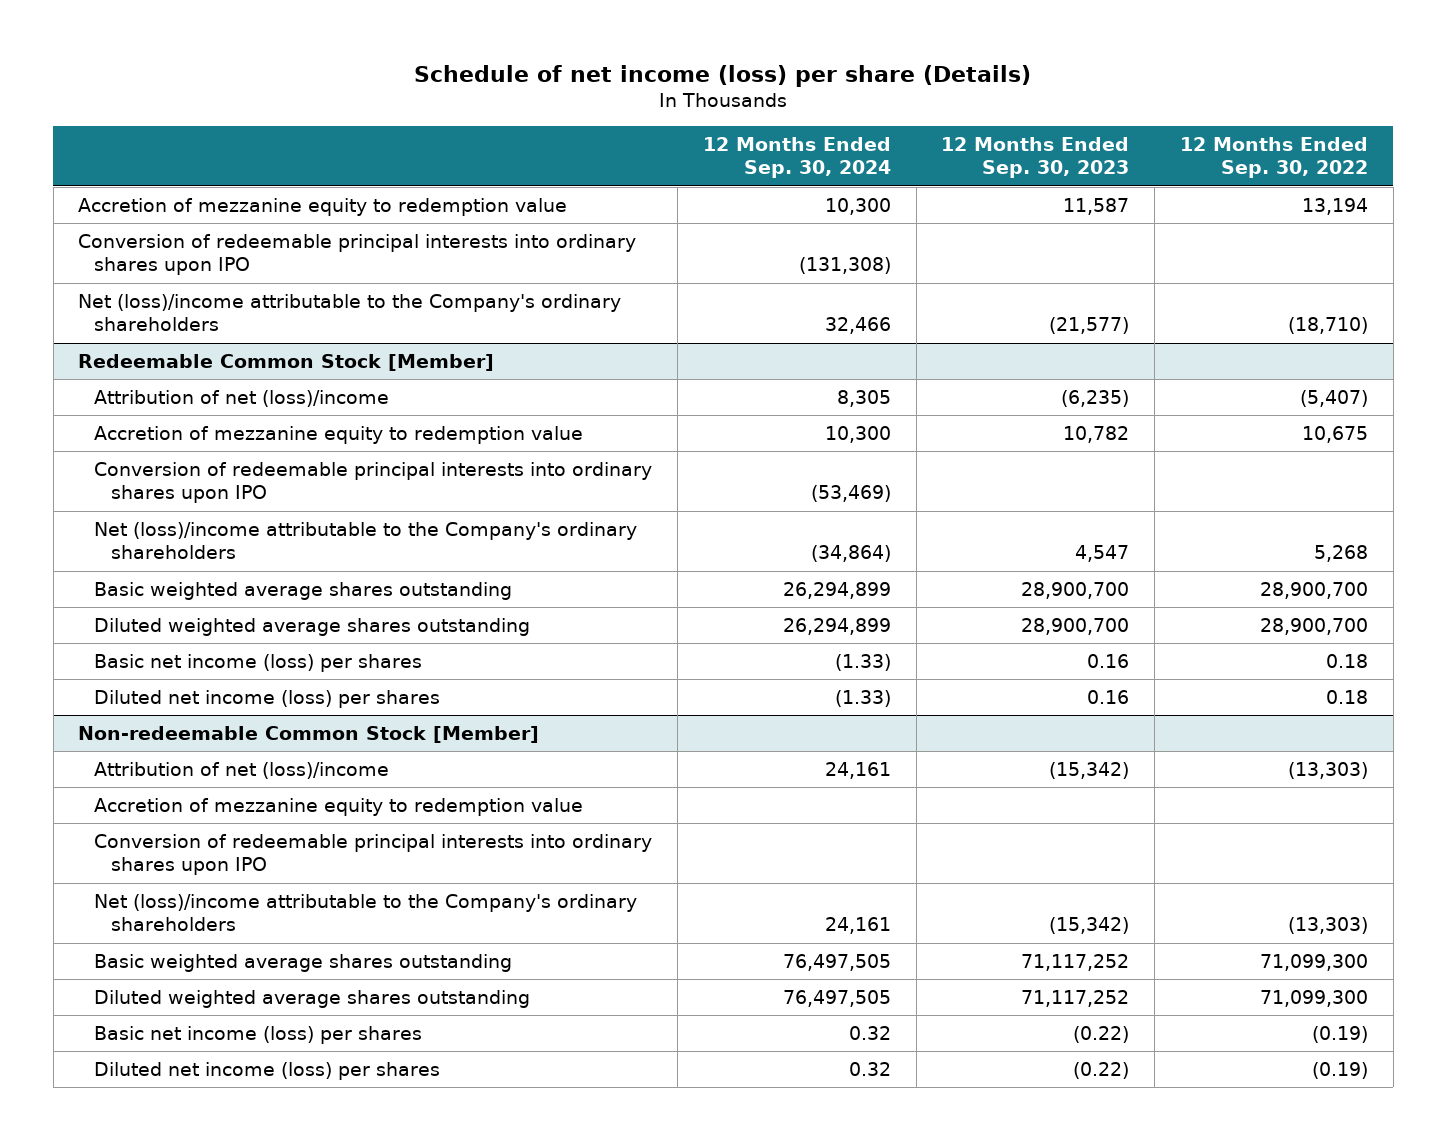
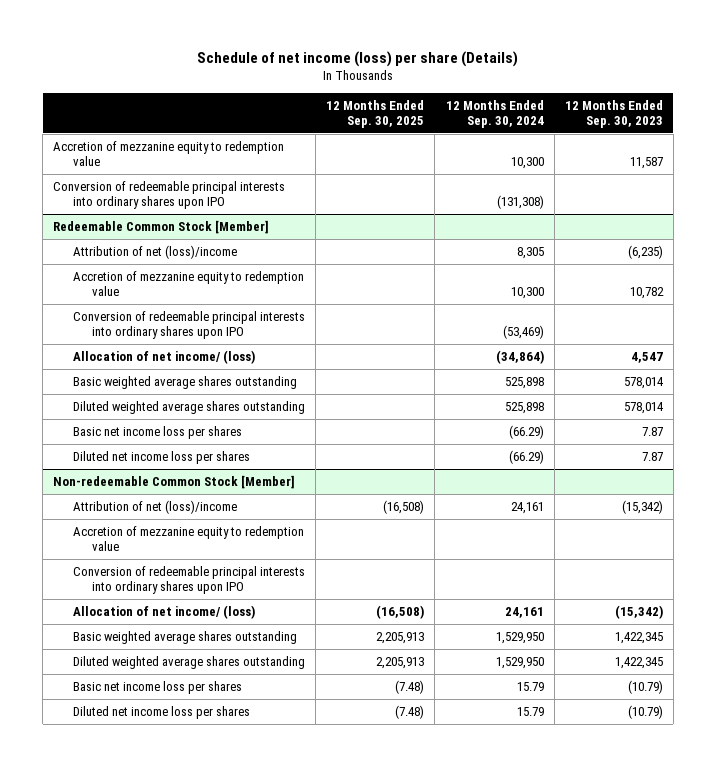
- | 12 Months Ended Sep. 30, 2024 | 12 Months Ended Sep. 30, 2023 | 12 Months Ended Sep. 30, 2022
+ | 12 Months Ended Sep. 30, 2025 | 12 Months Ended Sep. 30, 2024 | 12 Months Ended Sep. 30, 2023
- Net (loss)/income attributable to the Company's ordinary shareholders | 32,466 | (21,577) | (18,710)
@ Redeemable Common Stock [Member]
- Net (loss)/income attributable to the Company's ordinary shareholders | (34,864) | 4,547 | 5,268
- Basic weighted average shares outstanding | 26,294,899 | 28,900,700 | 28,900,700
- Diluted weighted average shares outstanding | 26,294,899 | 28,900,700 | 28,900,700
- Basic net income (loss) per shares | (1.33) | 0.16 | 0.18
- Diluted net income (loss) per shares | (1.33) | 0.16 | 0.18
+ Allocation of net income/ (loss) | | (34,864) | 4,547
+ Basic weighted average shares outstanding | | 525,898 | 578,014
+ Diluted weighted average shares outstanding | | 525,898 | 578,014
+ Basic net income loss per shares | | (66.29) | 7.87
+ Diluted net income loss per shares | | (66.29) | 7.87
@ Non-redeemable Common Stock [Member]
- Net (loss)/income attributable to the Company's ordinary shareholders | 24,161 | (15,342) | (13,303)
- Basic weighted average shares outstanding | 76,497,505 | 71,117,252 | 71,099,300
- Diluted weighted average shares outstanding | 76,497,505 | 71,117,252 | 71,099,300
- Basic net income (loss) per shares | 0.32 | (0.22) | (0.19)
- Diluted net income (loss) per shares | 0.32 | (0.22) | (0.19)
+ Allocation of net income/ (loss) | (16,508) | 24,161 | (15,342)
+ Basic weighted average shares outstanding | 2,205,913 | 1,529,950 | 1,422,345
+ Diluted weighted average shares outstanding | 2,205,913 | 1,529,950 | 1,422,345
+ Basic net income loss per shares | (7.48) | 15.79 | (10.79)
+ Diluted net income loss per shares | (7.48) | 15.79 | (10.79)

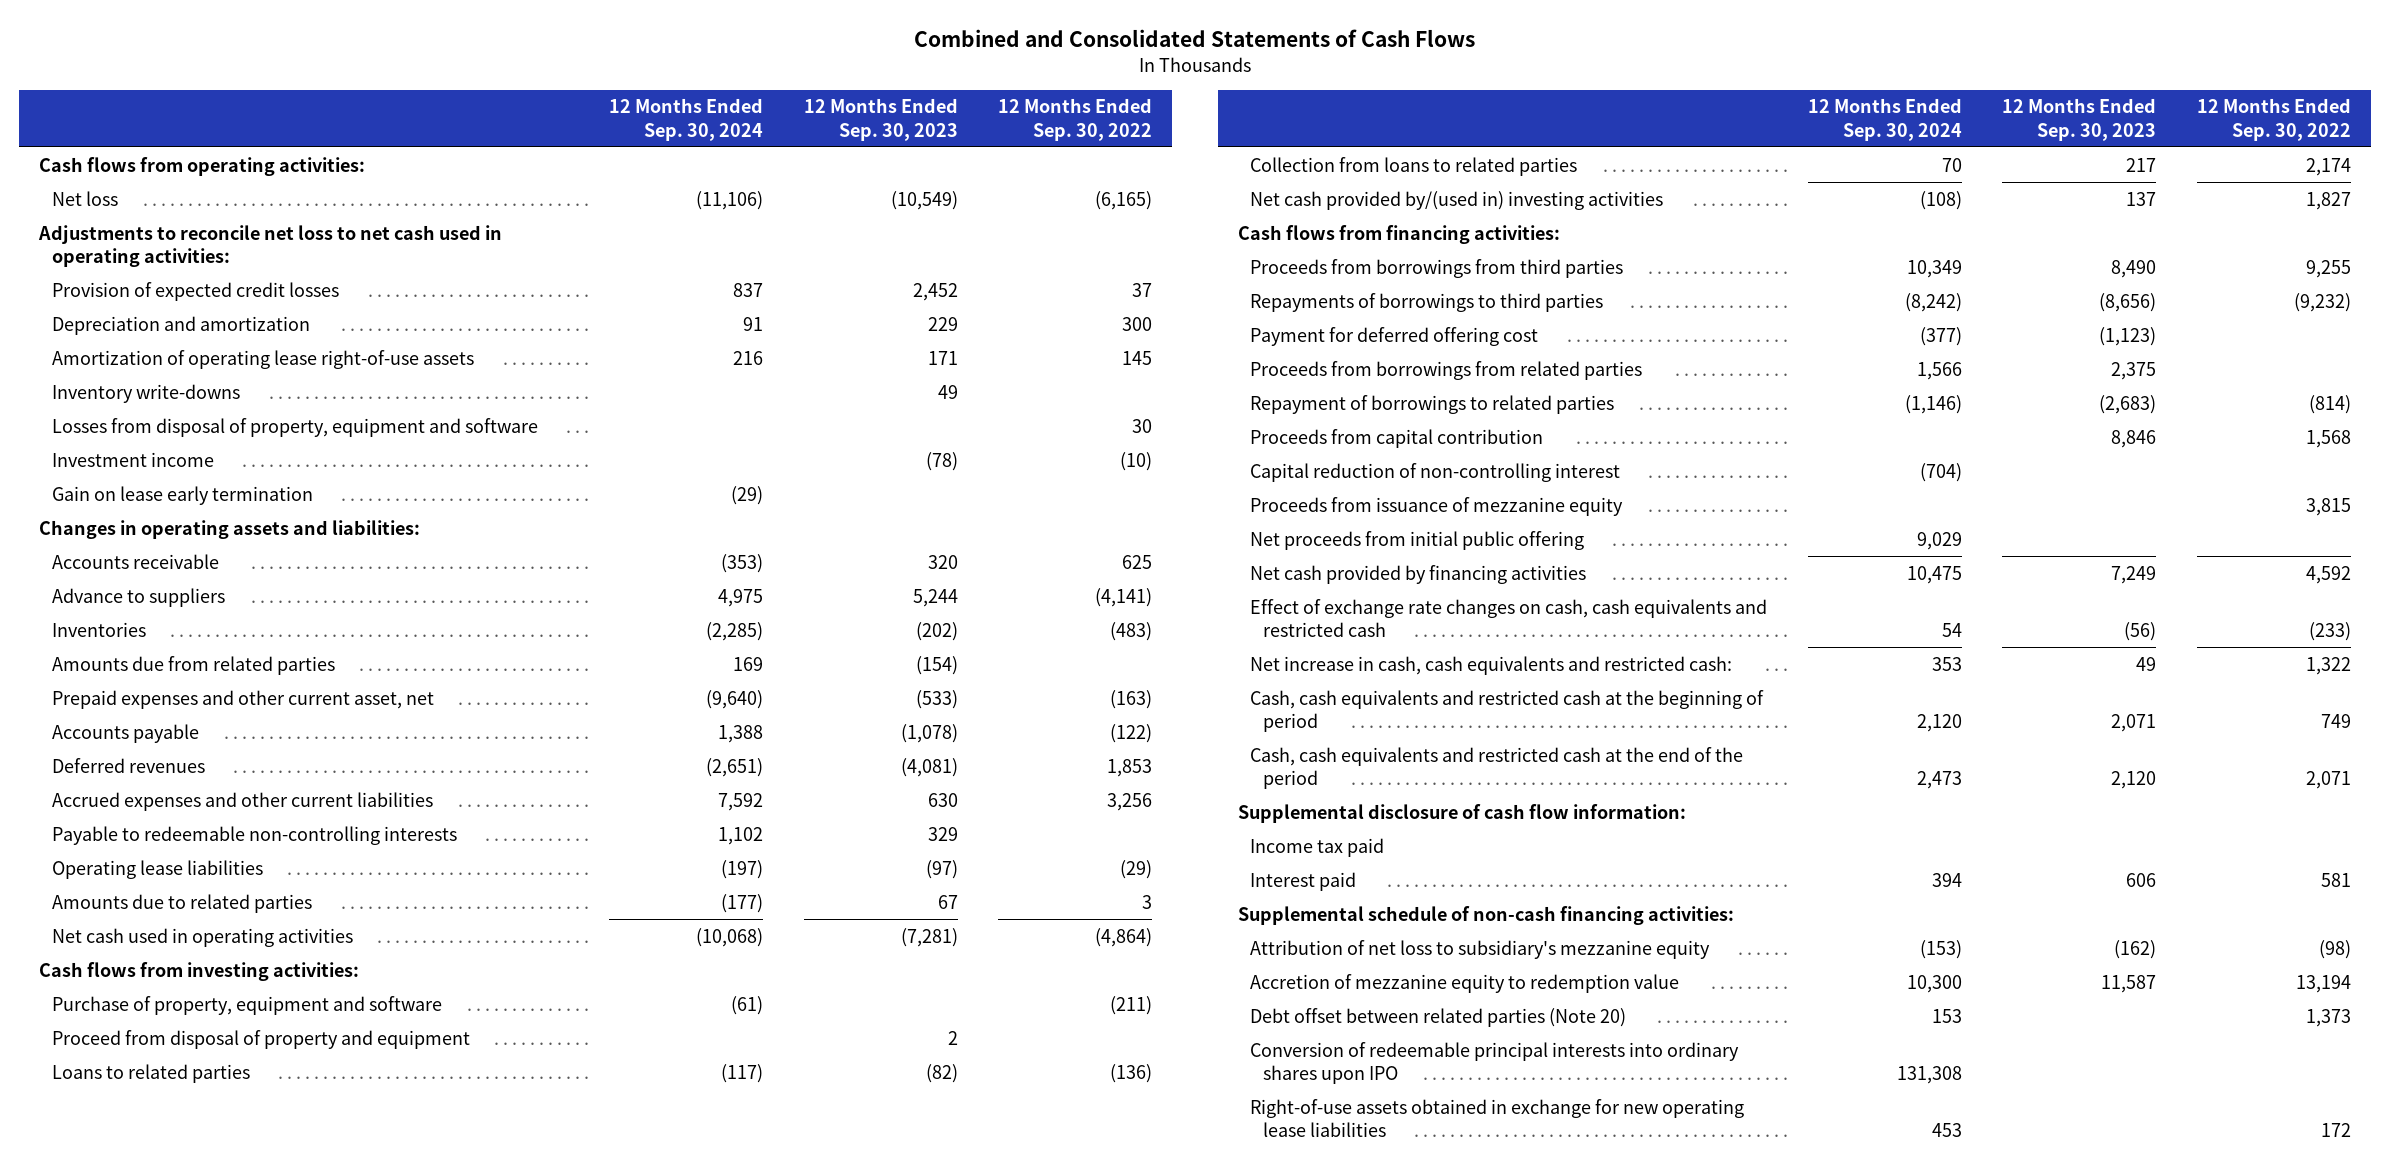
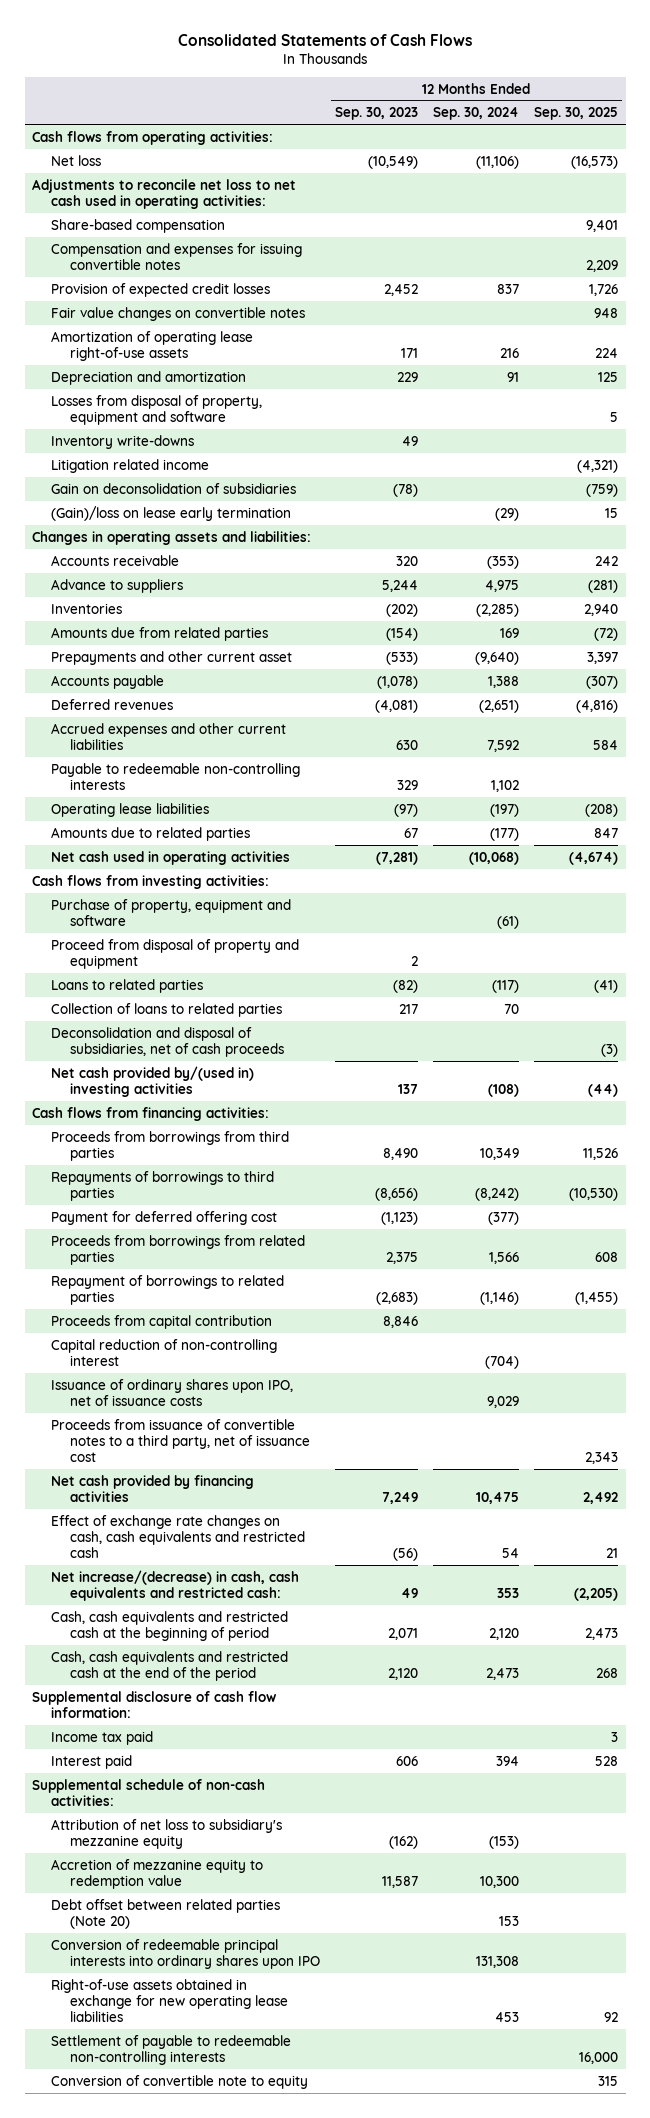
- Combined and Consolidated Statements of Cash Flows
+ Consolidated Statements of Cash Flows
- | 12 Months Ended Sep. 30, 2024 | 12 Months Ended Sep. 30, 2023 | 12 Months Ended Sep. 30, 2022
+ | 12 Months Ended Sep. 30, 2023 | 12 Months Ended Sep. 30, 2024 | 12 Months Ended Sep. 30, 2025
+ Share-based compensation | | | 9,401
+ Compensation and expenses for issuing convertible notes | | | 2,209
+ Fair value changes on convertible notes | | | 948
moved down: Depreciation and amortization | 229 | 91 | 125
- Investment income | | (78) | (10)
- Gain on lease early termination | (29) | |
moved down: Inventory write-downs | 49 | |
+ Litigation related income | | | (4,321)
+ Gain on deconsolidation of subsidiaries | (78) | | (759)
+ (Gain)/loss on lease early termination | | (29) | 15
- Prepaid expenses and other current asset, net | (9,640) | (533) | (163)
+ Prepayments and other current asset | (533) | (9,640) | 3,397
- Collection from loans to related parties | 70 | 217 | 2,174
+ Collection of loans to related parties | 217 | 70 |
+ Deconsolidation and disposal of subsidiaries, net of cash proceeds | | | (3)
- Proceeds from issuance of mezzanine equity | | | 3,815
- Net proceeds from initial public offering | 9,029 | |
+ Issuance of ordinary shares upon IPO, net of issuance costs | | 9,029 |
+ Proceeds from issuance of convertible notes to a third party, net of issuance cost | | | 2,343
- Net increase in cash, cash equivalents and restricted cash: | 353 | 49 | 1,322
+ Net increase/(decrease) in cash, cash equivalents and restricted cash: | 49 | 353 | (2,205)
- Supplemental schedule of non-cash financing activities:
+ Supplemental schedule of non-cash activities:
+ Settlement of payable to redeemable non-controlling interests | | | 16,000
+ Conversion of convertible note to equity | | | 315

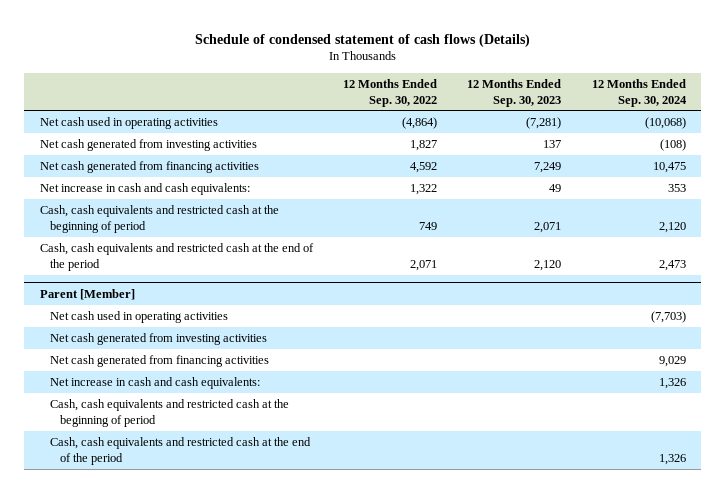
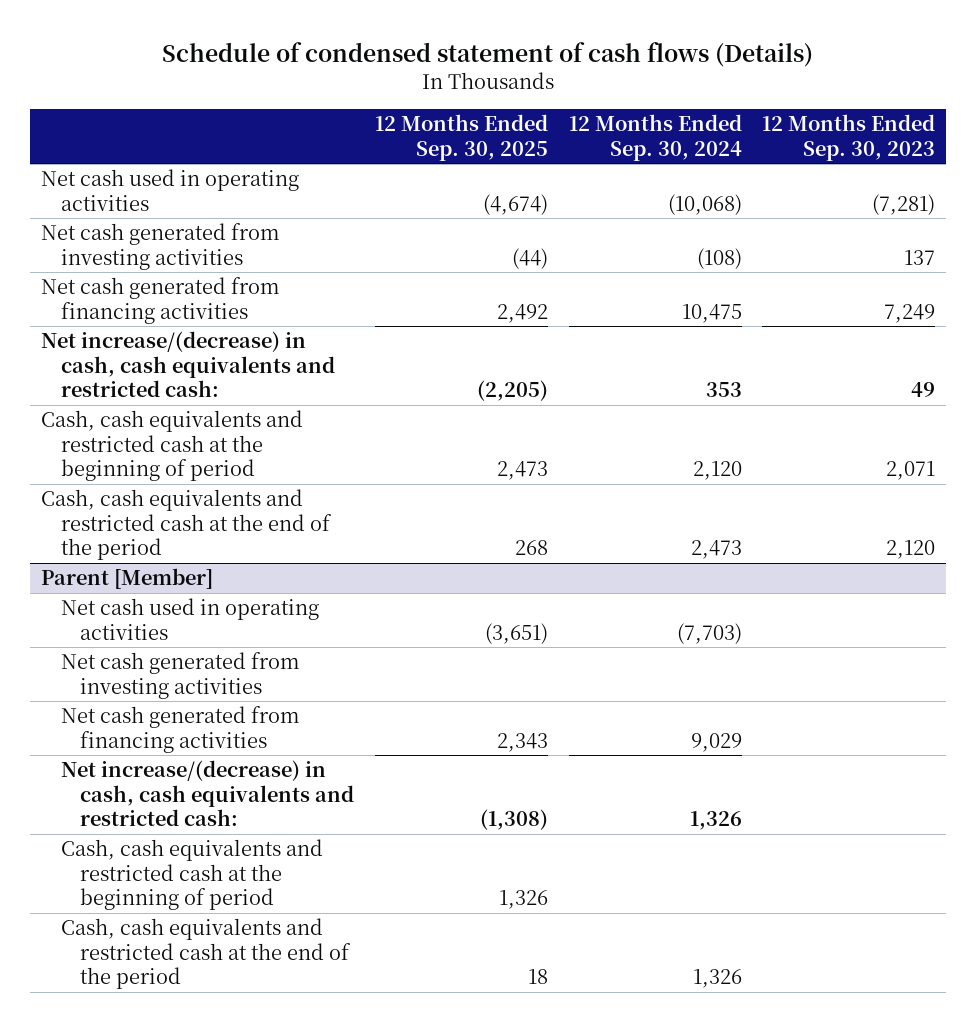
- | 12 Months Ended Sep. 30, 2022 | 12 Months Ended Sep. 30, 2023 | 12 Months Ended Sep. 30, 2024
+ | 12 Months Ended Sep. 30, 2025 | 12 Months Ended Sep. 30, 2024 | 12 Months Ended Sep. 30, 2023
- Net increase in cash and cash equivalents: | 1,322 | 49 | 353
+ Net increase/(decrease) in cash, cash equivalents and restricted cash: | (2,205) | 353 | 49
@ Parent [Member]
- Net increase in cash and cash equivalents: | | | 1,326
+ Net increase/(decrease) in cash, cash equivalents and restricted cash: | (1,308) | 1,326 |

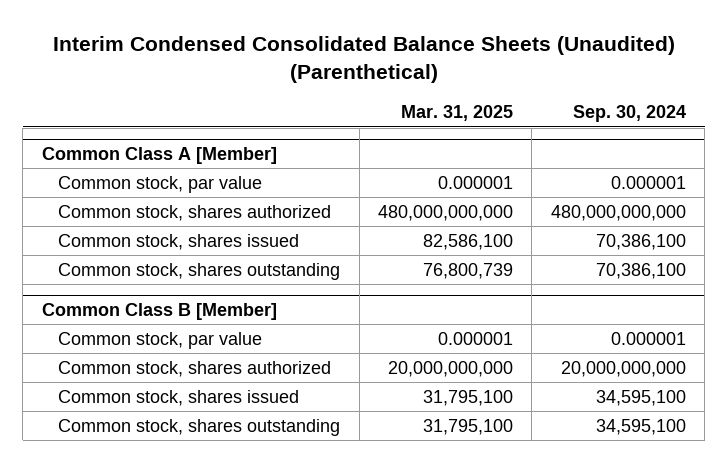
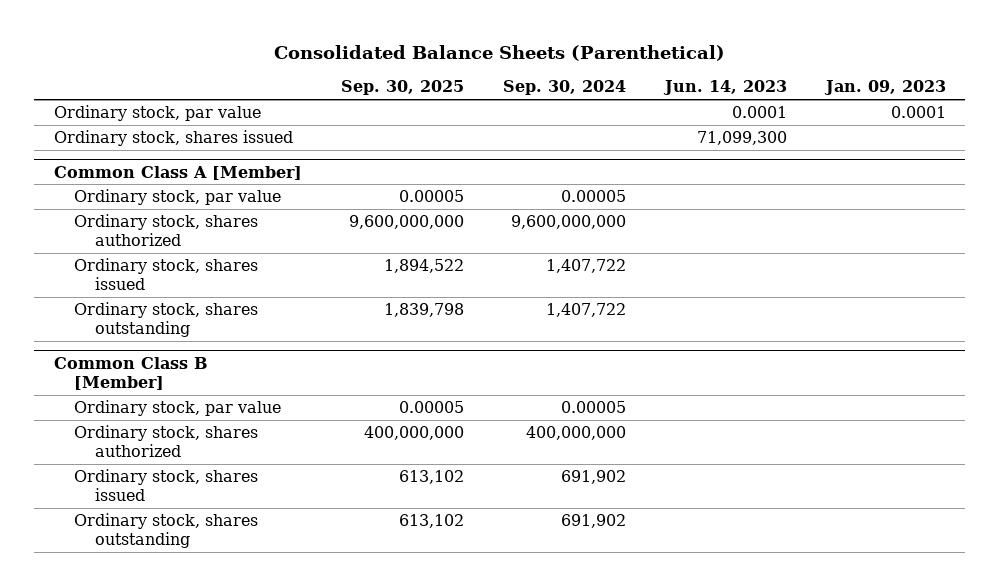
- Interim Condensed Consolidated Balance Sheets (Unaudited) (Parenthetical)
+ Consolidated Balance Sheets (Parenthetical)
- | Mar. 31, 2025 | Sep. 30, 2024
+ | Sep. 30, 2025 | Sep. 30, 2024 | Jun. 14, 2023 | Jan. 09, 2023
+ Ordinary stock, par value | | | 0.0001 | 0.0001
+ Ordinary stock, shares issued | | | 71,099,300 |
@ Common Class A [Member]
- Common stock, par value | 0.000001 | 0.000001
- Common stock, shares authorized | 480,000,000,000 | 480,000,000,000
- Common stock, shares issued | 82,586,100 | 70,386,100
- Common stock, shares outstanding | 76,800,739 | 70,386,100
+ Ordinary stock, par value | 0.00005 | 0.00005 | |
+ Ordinary stock, shares authorized | 9,600,000,000 | 9,600,000,000 | |
+ Ordinary stock, shares issued | 1,894,522 | 1,407,722 | |
+ Ordinary stock, shares outstanding | 1,839,798 | 1,407,722 | |
@ Common Class B [Member]
- Common stock, par value | 0.000001 | 0.000001
- Common stock, shares authorized | 20,000,000,000 | 20,000,000,000
- Common stock, shares issued | 31,795,100 | 34,595,100
- Common stock, shares outstanding | 31,795,100 | 34,595,100
+ Ordinary stock, par value | 0.00005 | 0.00005 | |
+ Ordinary stock, shares authorized | 400,000,000 | 400,000,000 | |
+ Ordinary stock, shares issued | 613,102 | 691,902 | |
+ Ordinary stock, shares outstanding | 613,102 | 691,902 | |

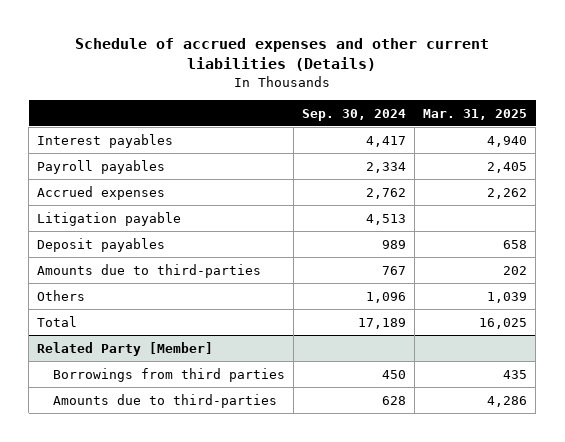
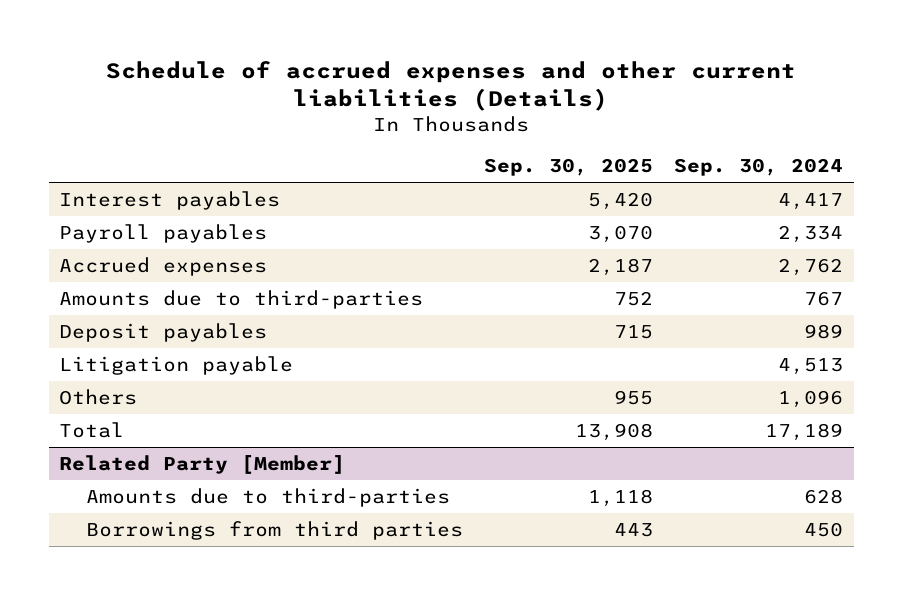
- | Sep. 30, 2024 | Mar. 31, 2025
+ | Sep. 30, 2025 | Sep. 30, 2024
moved down: Deposit payables | 715 | 989
moved down: Litigation payable | | 4,513
@ Related Party [Member]
moved down: Borrowings from third parties | 443 | 450

